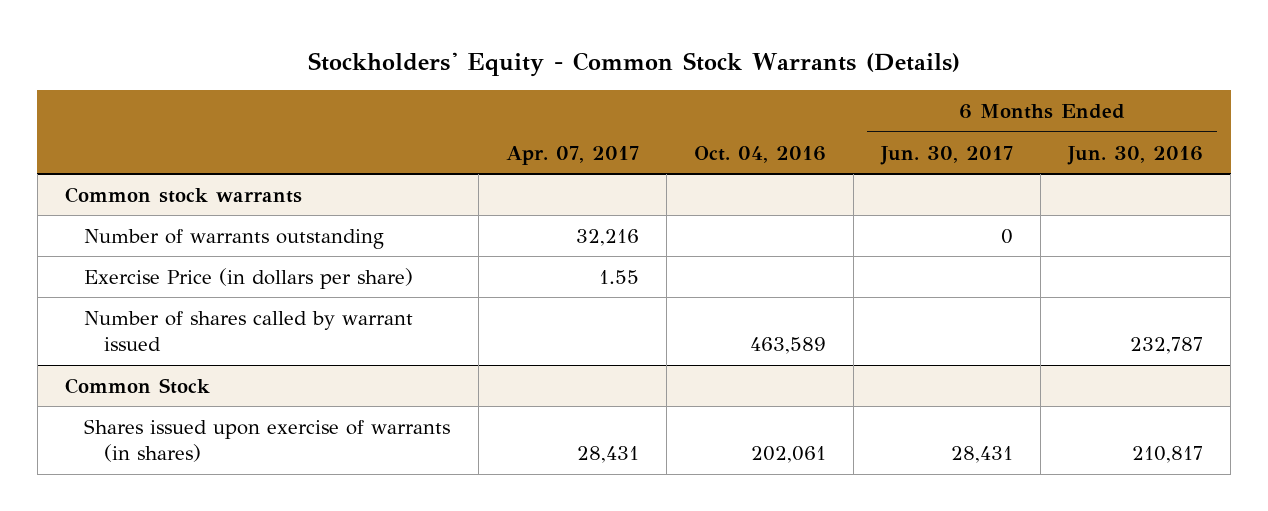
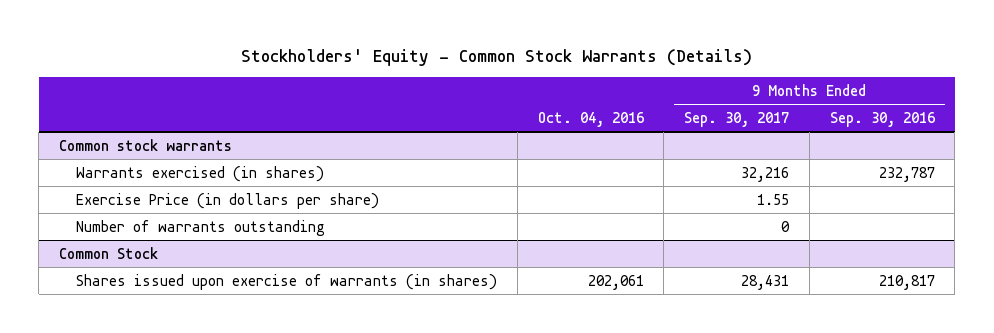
- | Apr. 07, 2017 | Oct. 04, 2016 | 6 Months Ended Jun. 30, 2017 | 6 Months Ended Jun. 30, 2016
+ | Oct. 04, 2016 | 9 Months Ended Sep. 30, 2017 | 9 Months Ended Sep. 30, 2016
@ Common stock warrants
+ Warrants exercised (in shares) | | 32,216 | 232,787
- Number of shares called by warrant issued | | 463,589 | | 232,787
moved down: Number of warrants outstanding | | 0 |

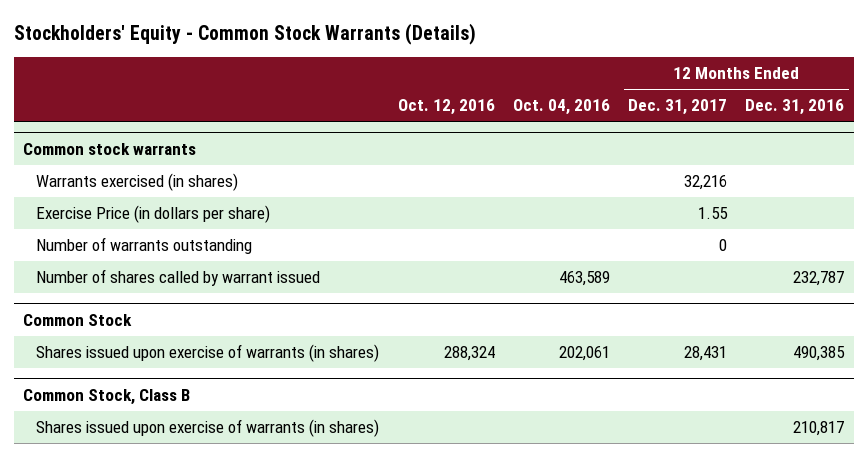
- | Oct. 04, 2016 | 9 Months Ended Sep. 30, 2017 | 9 Months Ended Sep. 30, 2016
+ | Oct. 12, 2016 | Oct. 04, 2016 | 12 Months Ended Dec. 31, 2017 | 12 Months Ended Dec. 31, 2016
@ Common stock warrants
+ Number of shares called by warrant issued | | 463,589 | | 232,787
+ Common Stock, Class B
+ Shares issued upon exercise of warrants (in shares) | | | | 210,817

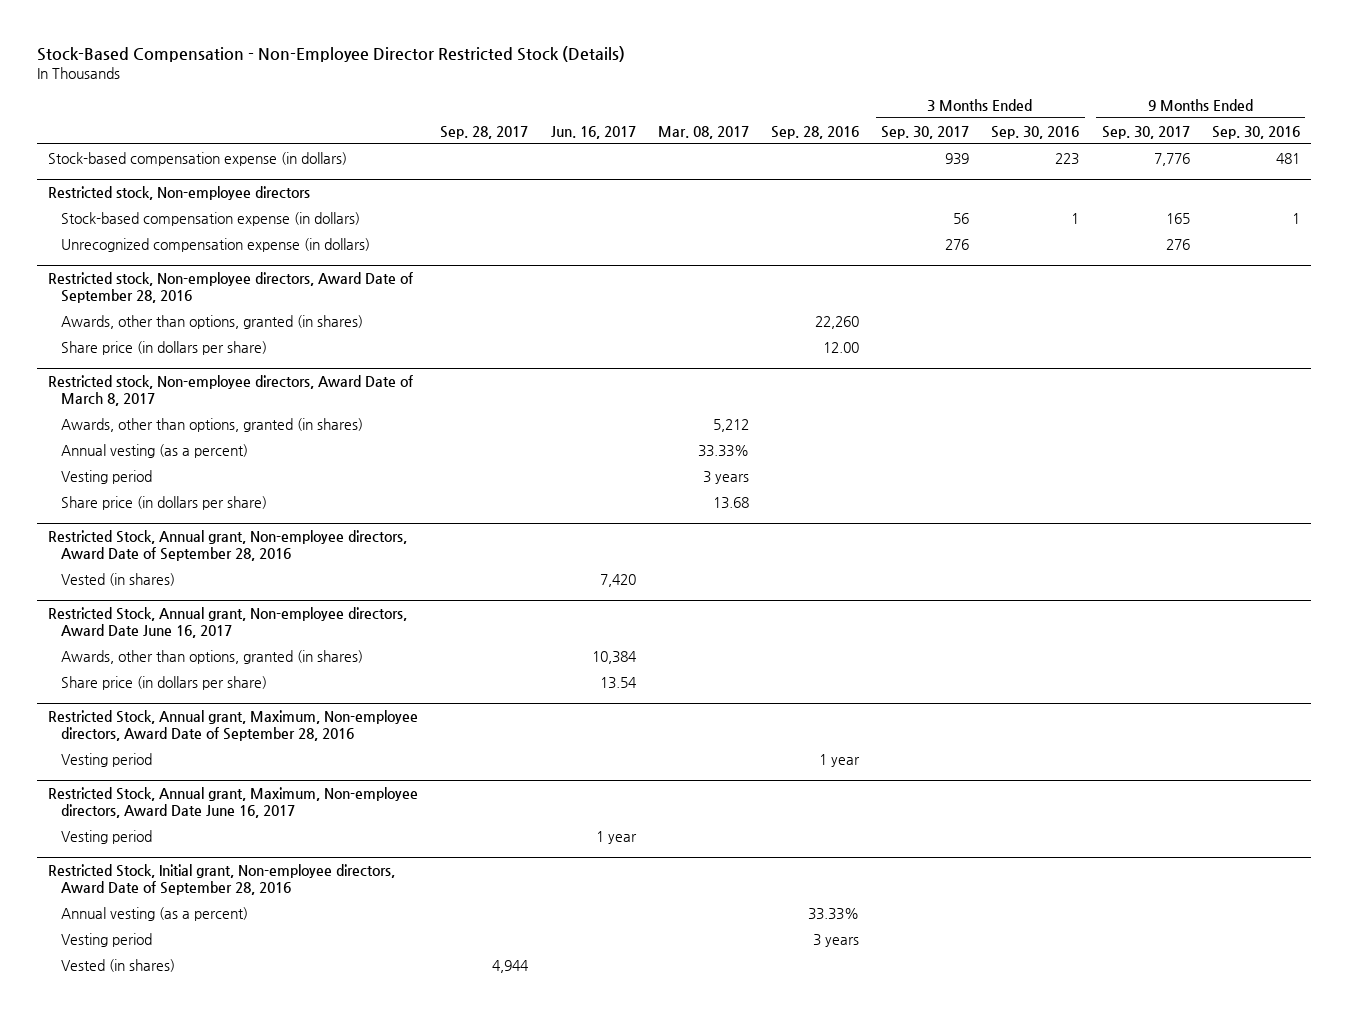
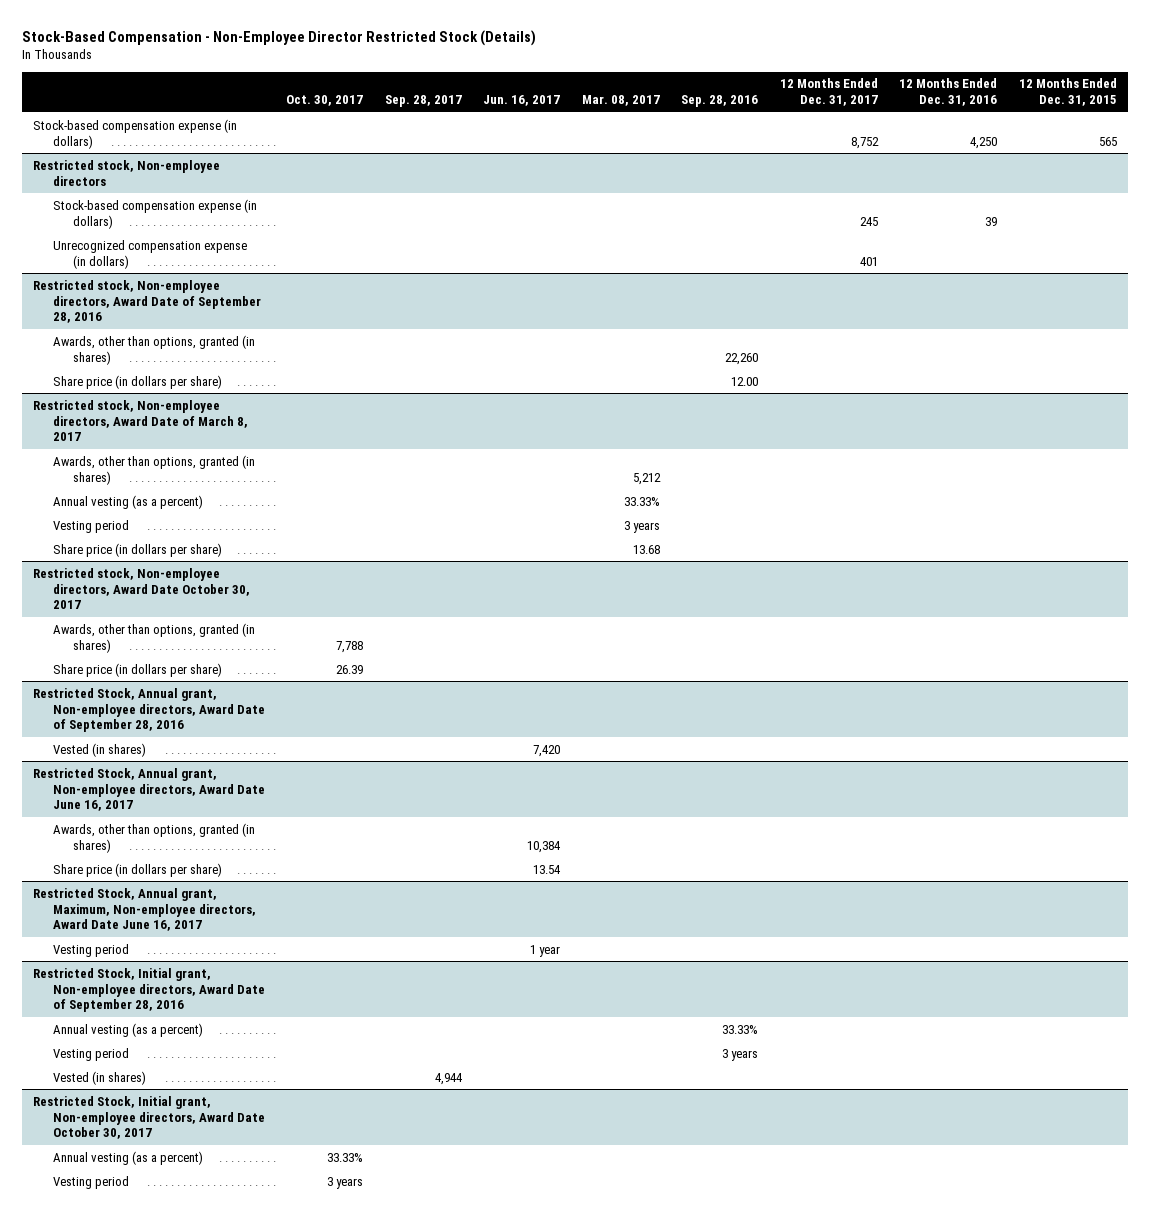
- | Sep. 28, 2017 | Jun. 16, 2017 | Mar. 08, 2017 | Sep. 28, 2016 | 3 Months Ended Sep. 30, 2017 | 3 Months Ended Sep. 30, 2016 | 9 Months Ended Sep. 30, 2017 | 9 Months Ended Sep. 30, 2016
+ | Oct. 30, 2017 | Sep. 28, 2017 | Jun. 16, 2017 | Mar. 08, 2017 | Sep. 28, 2016 | 12 Months Ended Dec. 31, 2017 | 12 Months Ended Dec. 31, 2016 | 12 Months Ended Dec. 31, 2015
+ Restricted stock, Non-employee directors, Award Date October 30, 2017
+ Awards, other than options, granted (in shares) | 7,788 | | | | | | |
+ Share price (in dollars per share) | 26.39 | | | | | | |
- Restricted Stock, Annual grant, Maximum, Non-employee directors, Award Date of September 28, 2016
- Vesting period | | | | 1 year | | | |
+ Restricted Stock, Initial grant, Non-employee directors, Award Date October 30, 2017
+ Annual vesting (as a percent) | 33.33% | | | | | | |
+ Vesting period | 3 years | | | | | | |

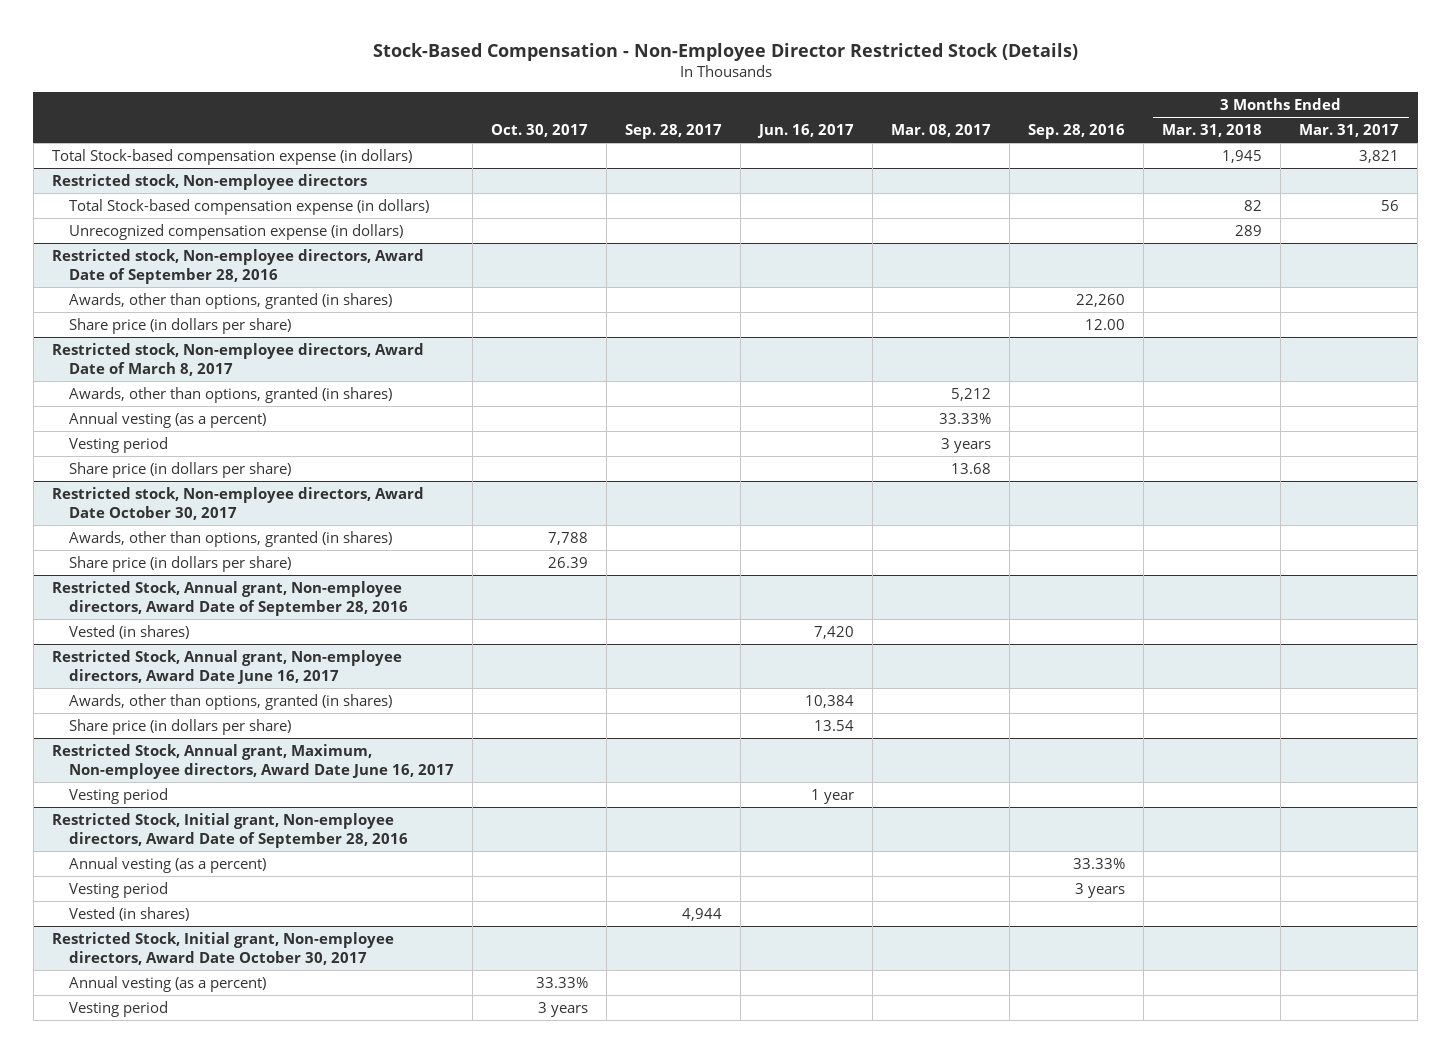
- | Oct. 30, 2017 | Sep. 28, 2017 | Jun. 16, 2017 | Mar. 08, 2017 | Sep. 28, 2016 | 12 Months Ended Dec. 31, 2017 | 12 Months Ended Dec. 31, 2016 | 12 Months Ended Dec. 31, 2015
+ | Oct. 30, 2017 | Sep. 28, 2017 | Jun. 16, 2017 | Mar. 08, 2017 | Sep. 28, 2016 | 3 Months Ended Mar. 31, 2018 | 3 Months Ended Mar. 31, 2017
- Stock-based compensation expense (in dollars) | | | | | | 8,752 | 4,250 | 565
+ Total Stock-based compensation expense (in dollars) | | | | | | 1,945 | 3,821
@ Restricted stock, Non-employee directors
- Stock-based compensation expense (in dollars) | | | | | | 245 | 39 |
+ Total Stock-based compensation expense (in dollars) | | | | | | 82 | 56

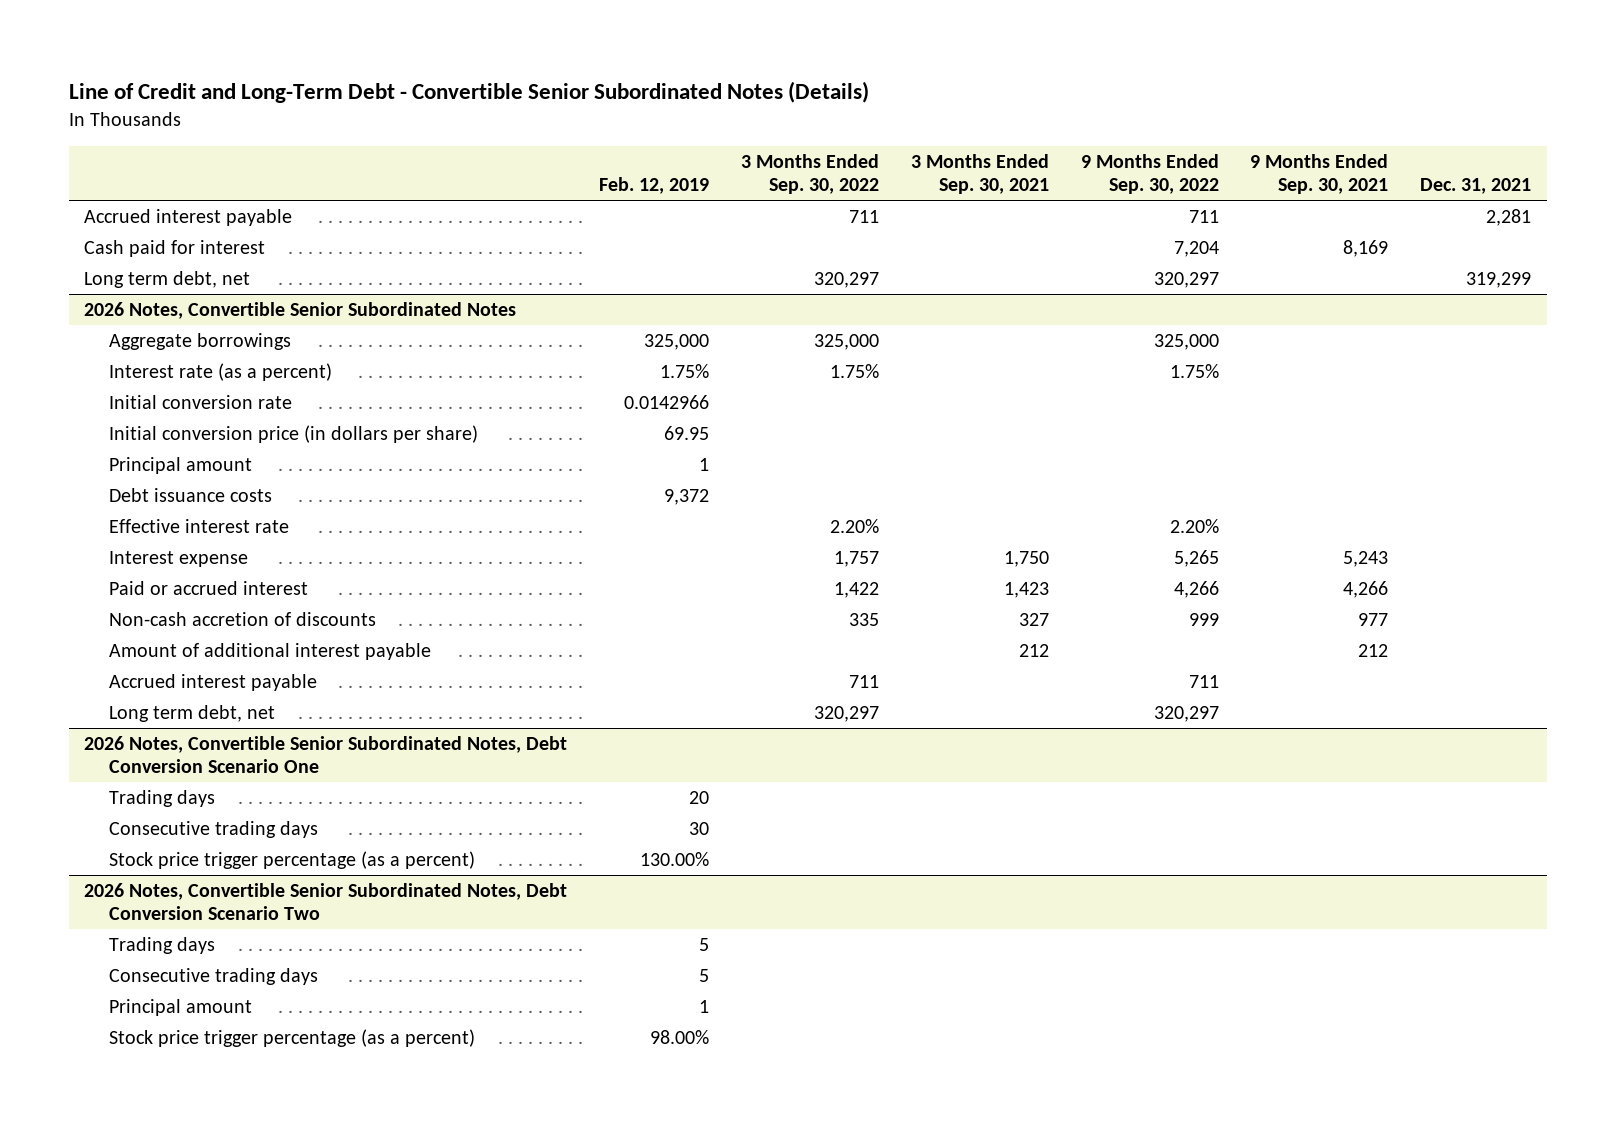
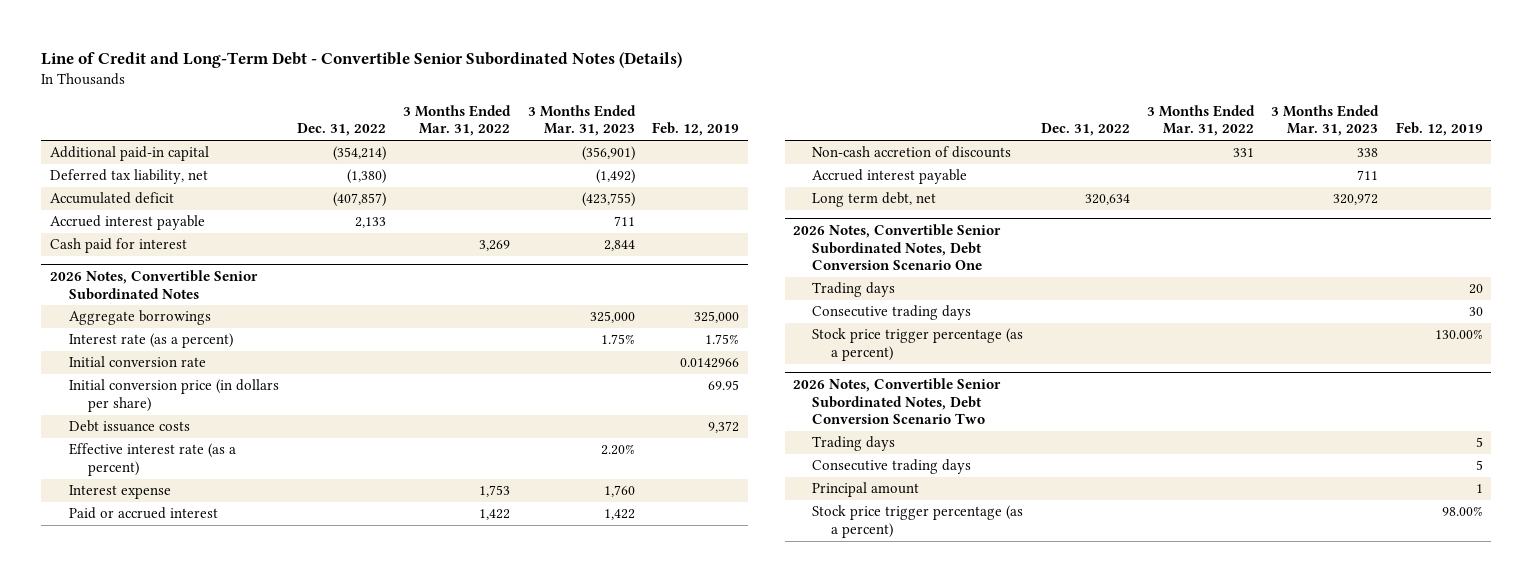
- | Feb. 12, 2019 | 3 Months Ended Sep. 30, 2022 | 3 Months Ended Sep. 30, 2021 | 9 Months Ended Sep. 30, 2022 | 9 Months Ended Sep. 30, 2021 | Dec. 31, 2021
+ | Dec. 31, 2022 | 3 Months Ended Mar. 31, 2022 | 3 Months Ended Mar. 31, 2023 | Feb. 12, 2019
+ Additional paid-in capital | (354,214) | | (356,901) |
+ Deferred tax liability, net | (1,380) | | (1,492) |
+ Accumulated deficit | (407,857) | | (423,755) |
- Long term debt, net | | 320,297 | | 320,297 | | 319,299
@ 2026 Notes, Convertible Senior Subordinated Notes
- Principal amount | 1 | | | | |
- Effective interest rate | | 2.20% | | 2.20% | |
+ Effective interest rate (as a percent) | | | 2.20% |
- Amount of additional interest payable | | | 212 | | 212 |

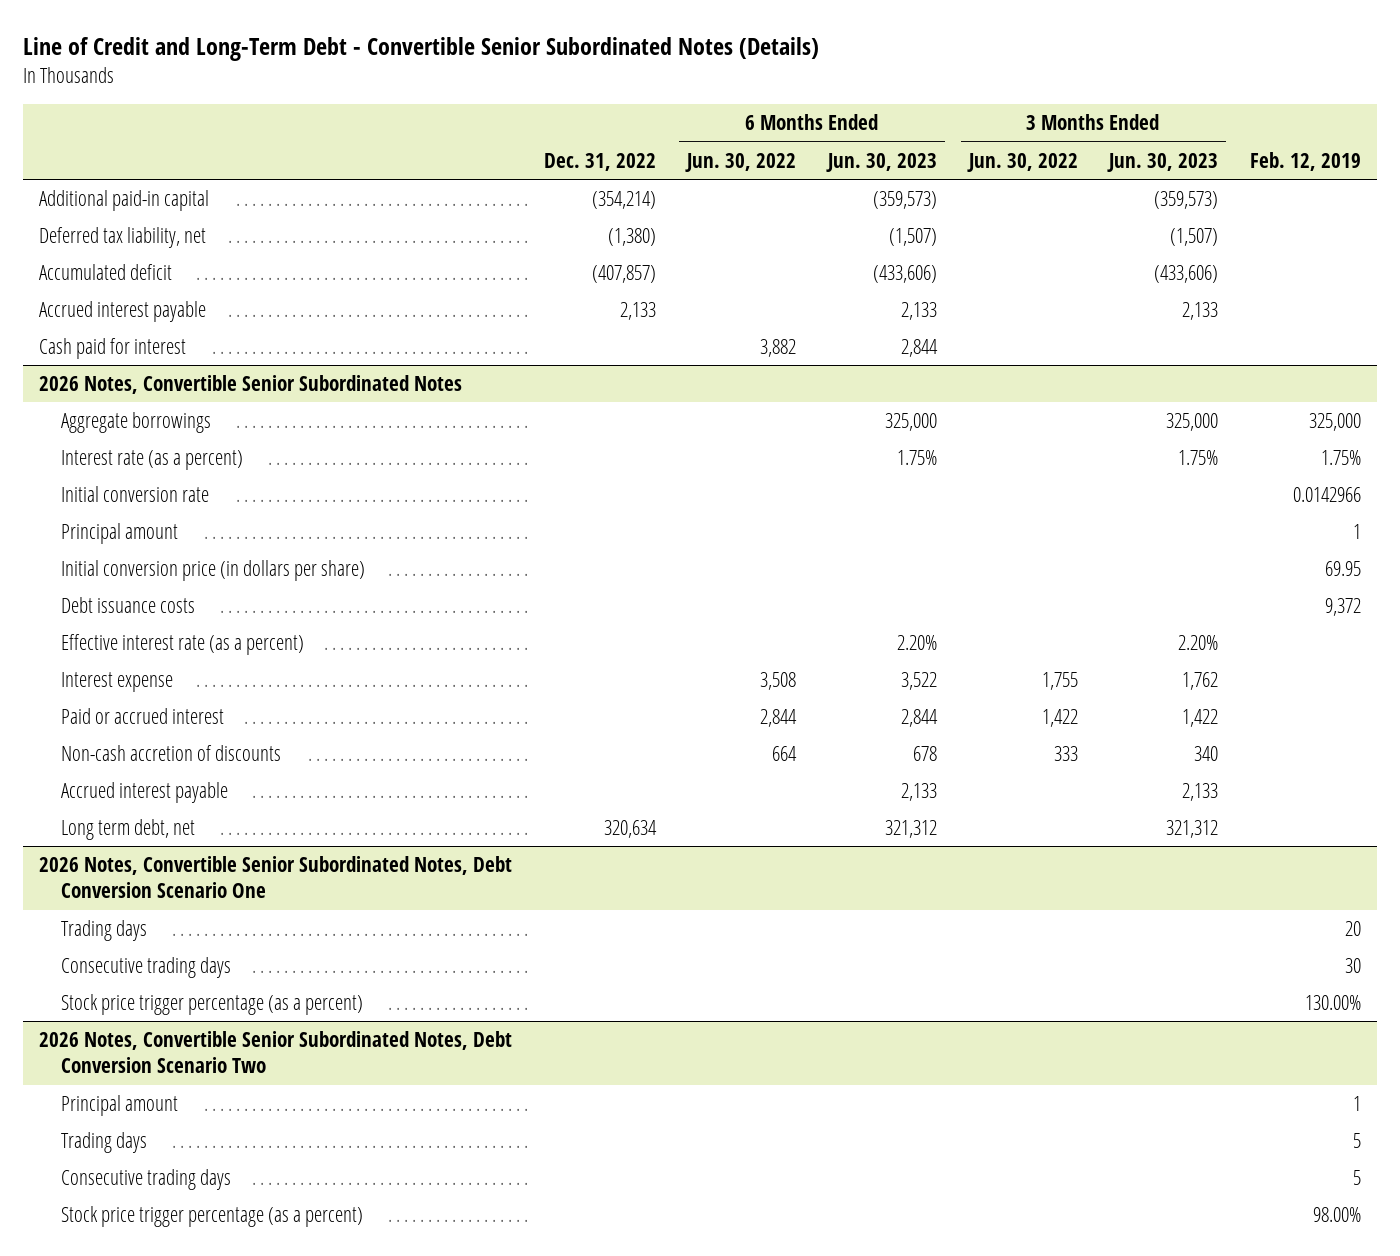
- | Dec. 31, 2022 | 3 Months Ended Mar. 31, 2022 | 3 Months Ended Mar. 31, 2023 | Feb. 12, 2019
+ | Dec. 31, 2022 | 6 Months Ended Jun. 30, 2022 | 6 Months Ended Jun. 30, 2023 | 3 Months Ended Jun. 30, 2022 | 3 Months Ended Jun. 30, 2023 | Feb. 12, 2019
@ 2026 Notes, Convertible Senior Subordinated Notes
+ Principal amount | | | | | | 1
@ 2026 Notes, Convertible Senior Subordinated Notes, Debt Conversion Scenario Two
moved up: Principal amount | | | | | | 1

